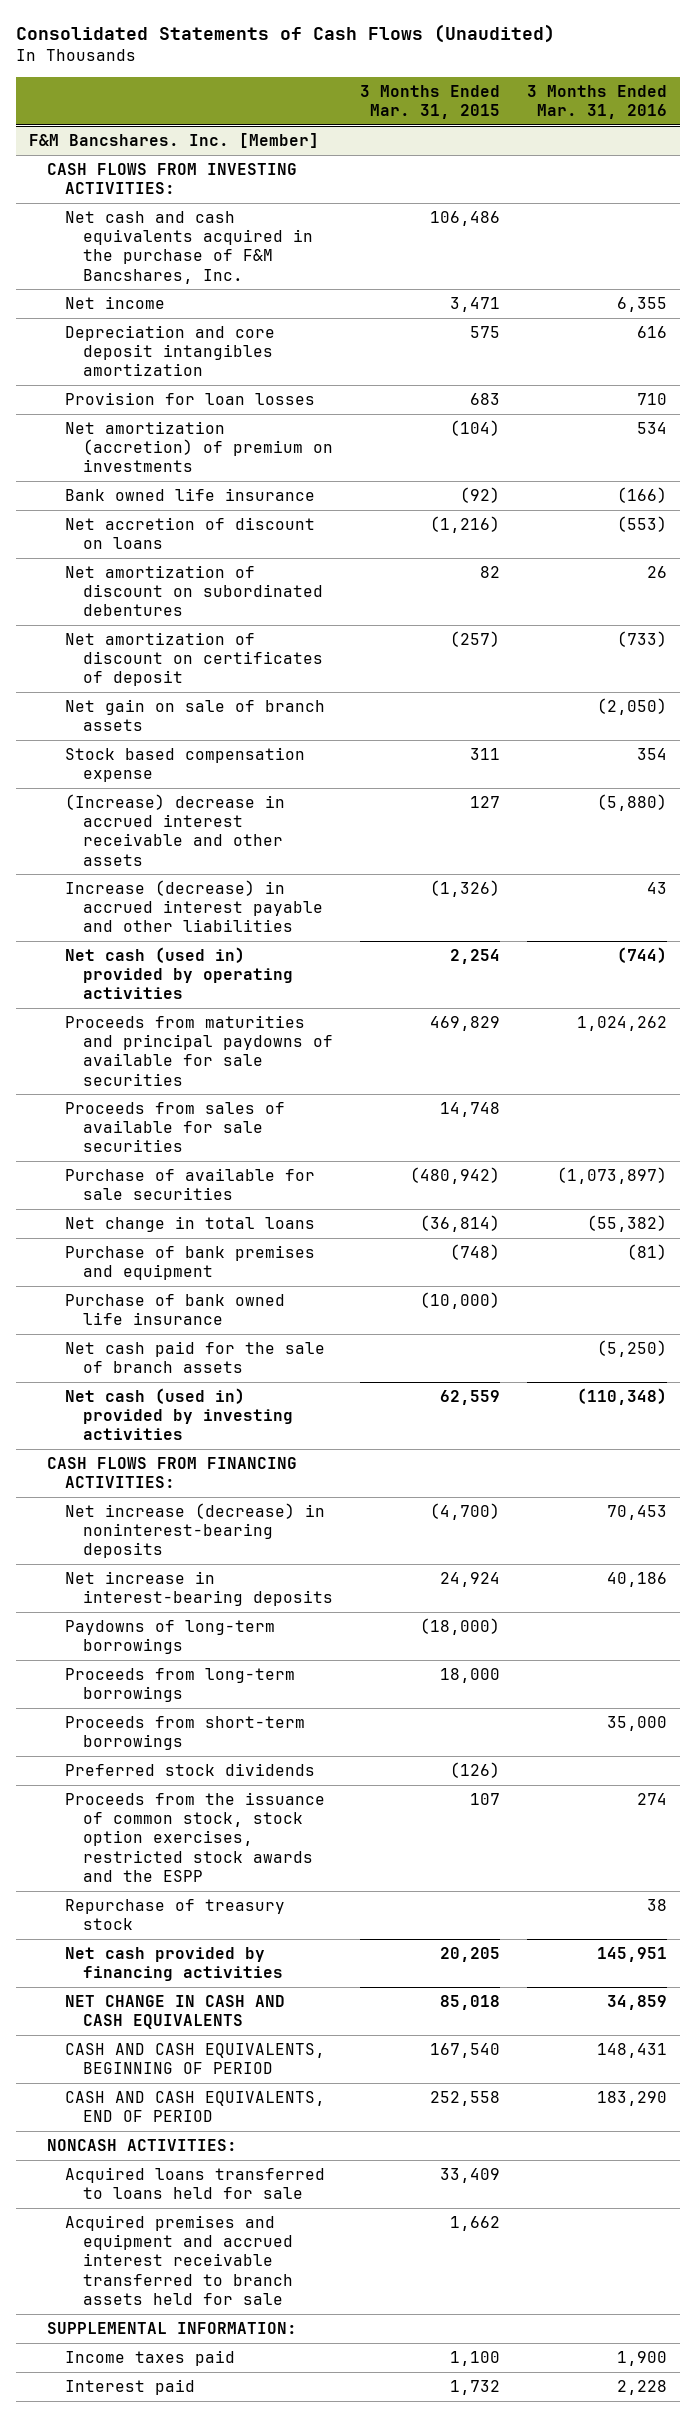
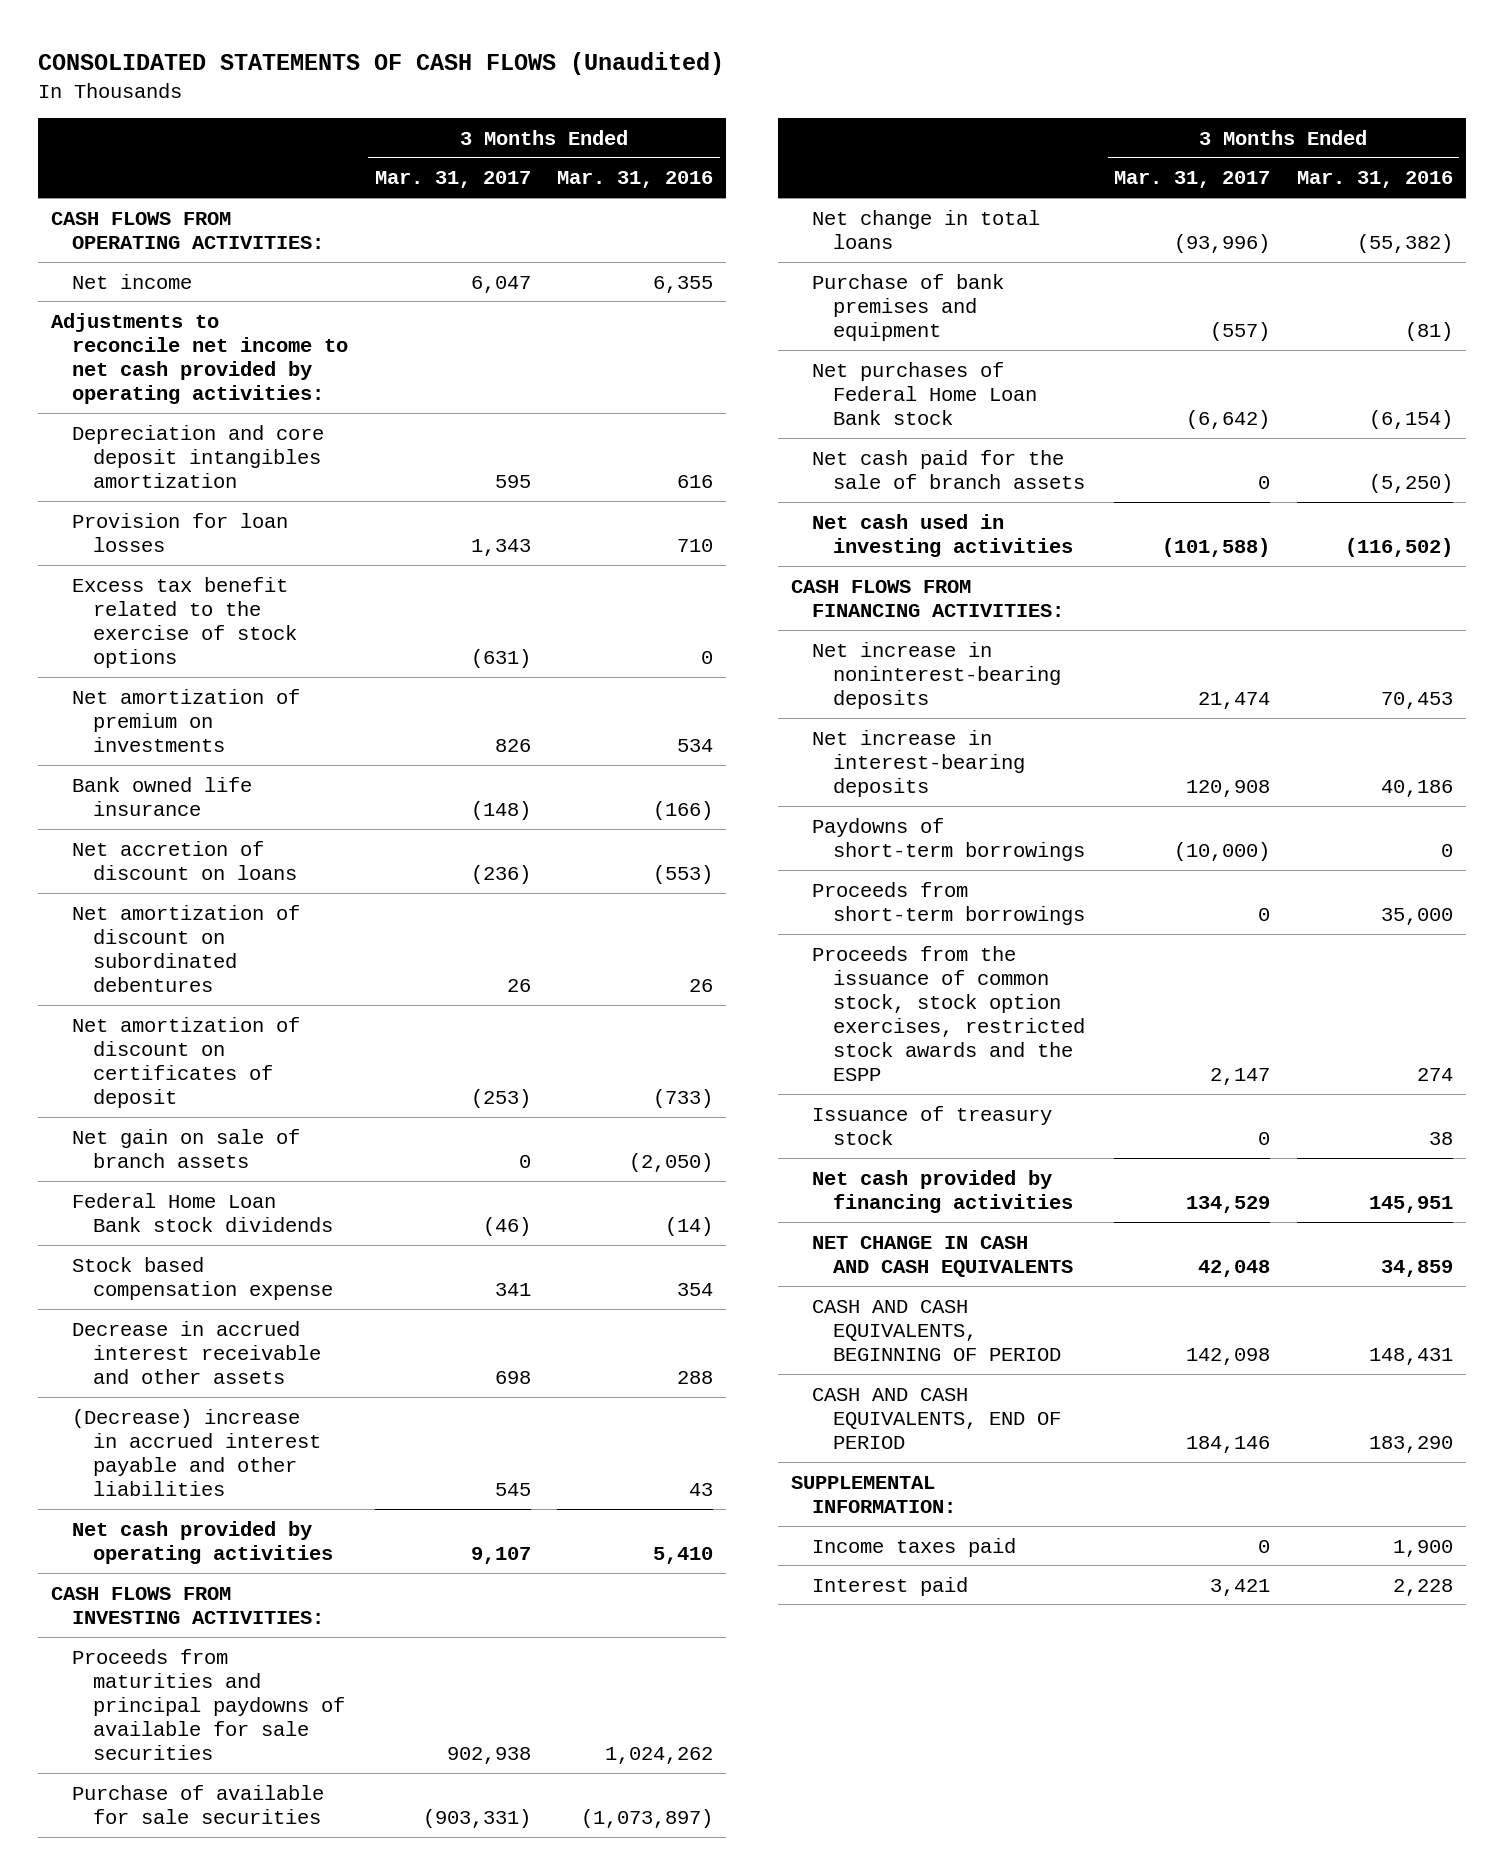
- Consolidated Statements of Cash Flows (Unaudited)
+ CONSOLIDATED STATEMENTS OF CASH FLOWS (Unaudited)
- | 3 Months Ended Mar. 31, 2015 | 3 Months Ended Mar. 31, 2016
+ | 3 Months Ended Mar. 31, 2017 | 3 Months Ended Mar. 31, 2016
- F&M Bancshares. Inc. [Member]
- CASH FLOWS FROM INVESTING ACTIVITIES:
- Net cash and cash equivalents acquired in the purchase of F&M Bancshares, Inc. | 106,486 |
+ CASH FLOWS FROM OPERATING ACTIVITIES:
+ Adjustments to reconcile net income to net cash provided by operating activities:
- Net amortization (accretion) of premium on investments | (104) | 534
+ Excess tax benefit related to the exercise of stock options | (631) | 0
+ Net amortization of premium on investments | 826 | 534
+ Federal Home Loan Bank stock dividends | (46) | (14)
- (Increase) decrease in accrued interest receivable and other assets | 127 | (5,880)
- Increase (decrease) in accrued interest payable and other liabilities | (1,326) | 43
- Net cash (used in) provided by operating activities | 2,254 | (744)
+ Decrease in accrued interest receivable and other assets | 698 | 288
+ (Decrease) increase in accrued interest payable and other liabilities | 545 | 43
+ Net cash provided by operating activities | 9,107 | 5,410
+ CASH FLOWS FROM INVESTING ACTIVITIES:
- Proceeds from sales of available for sale securities | 14,748 |
- Purchase of bank owned life insurance | (10,000) |
+ Net purchases of Federal Home Loan Bank stock | (6,642) | (6,154)
- Net cash (used in) provided by investing activities | 62,559 | (110,348)
+ Net cash used in investing activities | (101,588) | (116,502)
- Net increase (decrease) in noninterest-bearing deposits | (4,700) | 70,453
+ Net increase in noninterest-bearing deposits | 21,474 | 70,453
- Paydowns of long-term borrowings | (18,000) |
- Proceeds from long-term borrowings | 18,000 |
+ Paydowns of short-term borrowings | (10,000) | 0
- Preferred stock dividends | (126) |
- Repurchase of treasury stock | | 38
+ Issuance of treasury stock | 0 | 38
- NONCASH ACTIVITIES:
- Acquired loans transferred to loans held for sale | 33,409 |
- Acquired premises and equipment and accrued interest receivable transferred to branch assets held for sale | 1,662 |

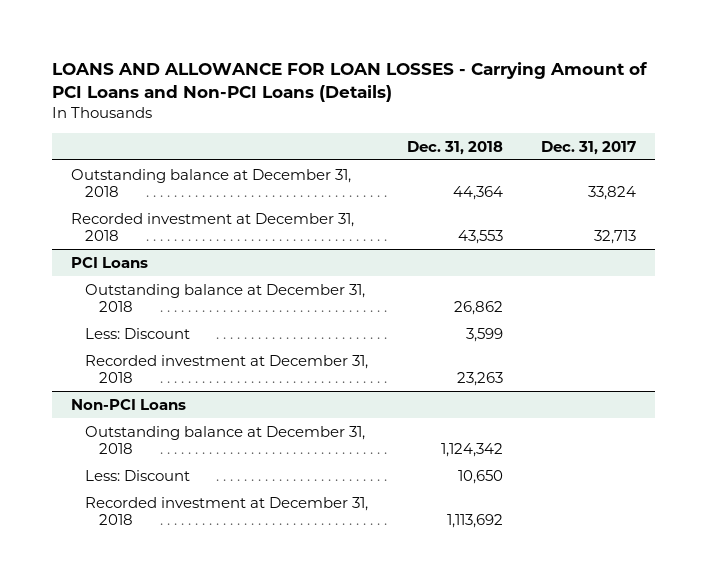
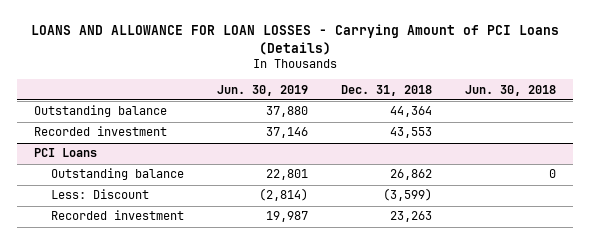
- LOANS AND ALLOWANCE FOR LOAN LOSSES - Carrying Amount of PCI Loans and Non-PCI Loans (Details)
+ LOANS AND ALLOWANCE FOR LOAN LOSSES - Carrying Amount of PCI Loans (Details)
- | Dec. 31, 2018 | Dec. 31, 2017
+ | Jun. 30, 2019 | Dec. 31, 2018 | Jun. 30, 2018
- Outstanding balance at December 31, 2018 | 44,364 | 33,824
- Recorded investment at December 31, 2018 | 43,553 | 32,713
+ Outstanding balance | 37,880 | 44,364 |
+ Recorded investment | 37,146 | 43,553 |
@ PCI Loans
- Outstanding balance at December 31, 2018 | 26,862 |
- Less: Discount | 3,599 |
- Recorded investment at December 31, 2018 | 23,263 |
- Non-PCI Loans
- Outstanding balance at December 31, 2018 | 1,124,342 |
- Less: Discount | 10,650 |
- Recorded investment at December 31, 2018 | 1,113,692 |
@ PCI Loans
+ Outstanding balance | 22,801 | 26,862 | 0
+ Less: Discount | (2,814) | (3,599) |
+ Recorded investment | 19,987 | 23,263 |

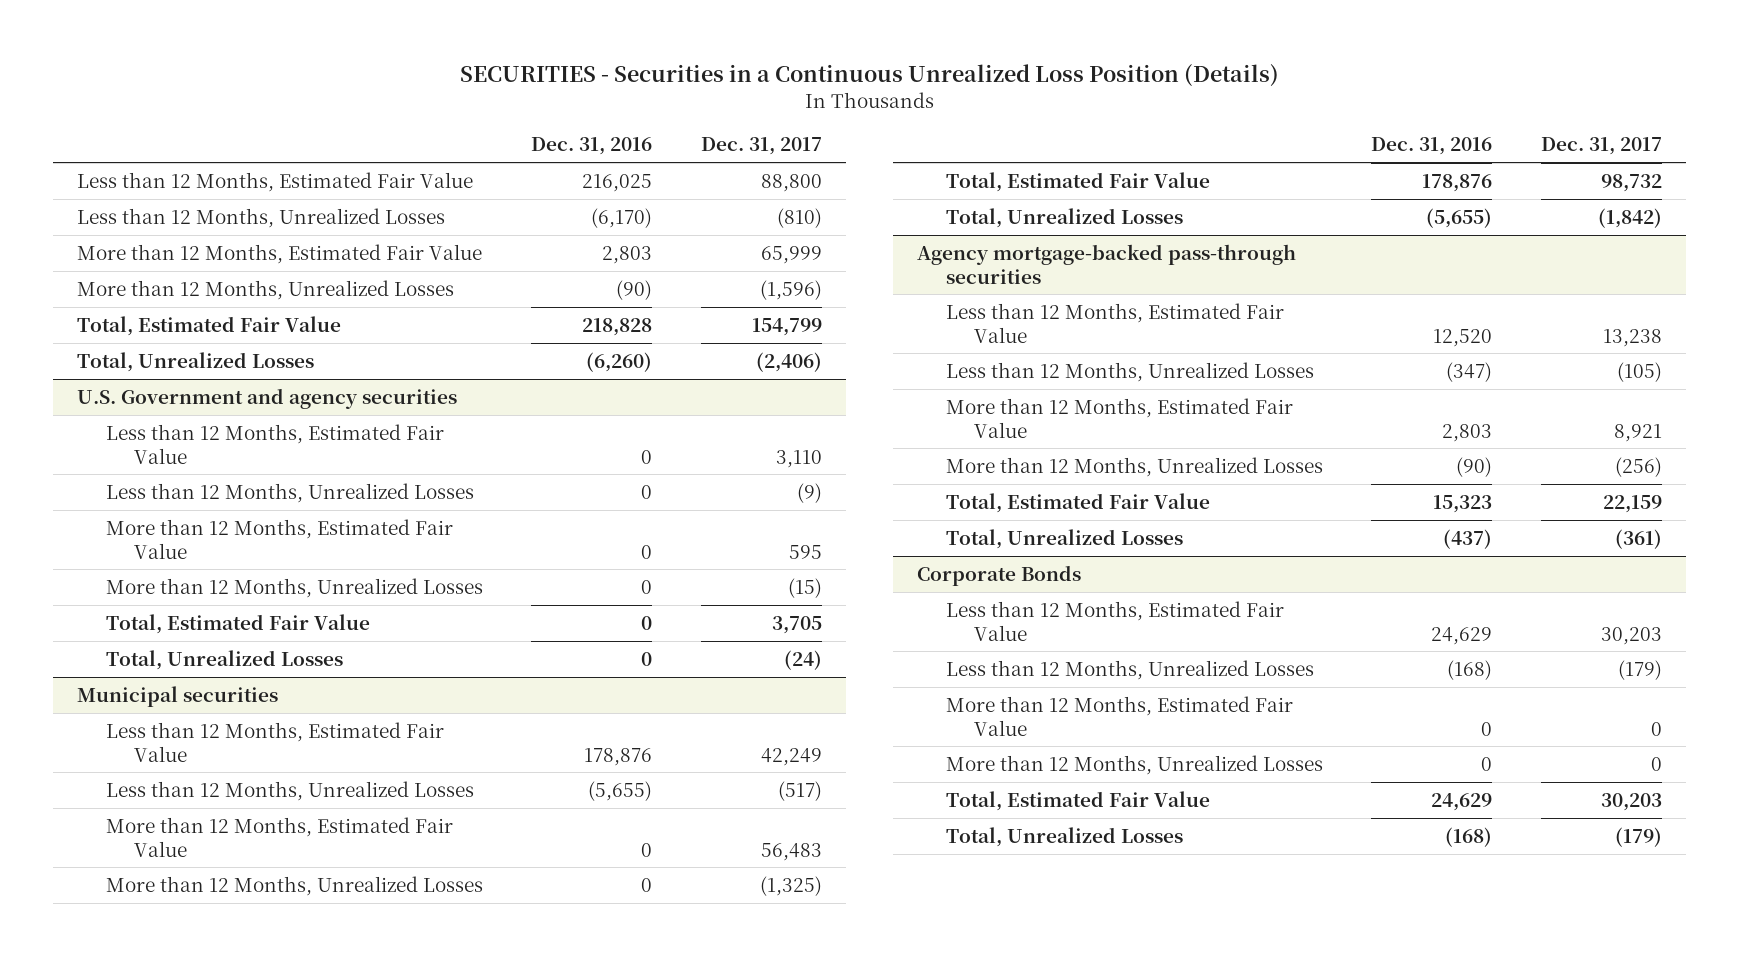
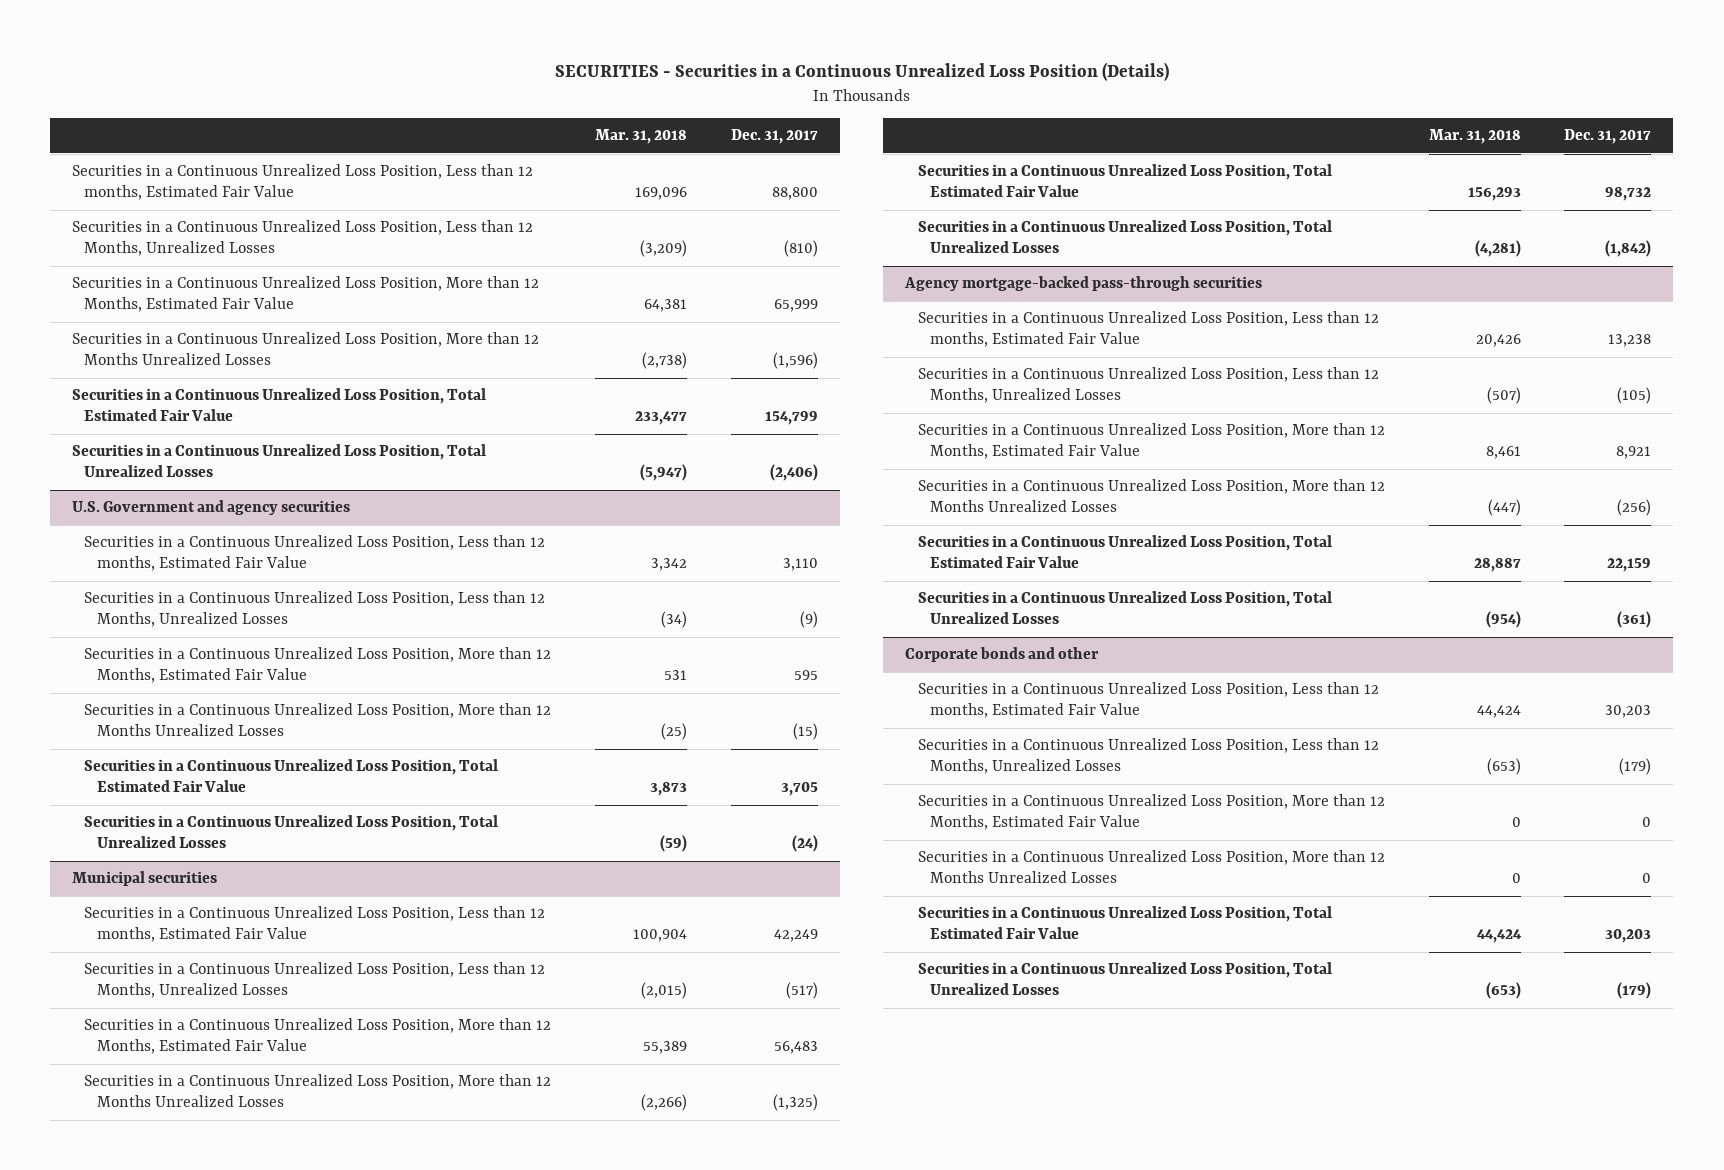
- | Dec. 31, 2016 | Dec. 31, 2017
+ | Mar. 31, 2018 | Dec. 31, 2017
- Less than 12 Months, Estimated Fair Value | 216,025 | 88,800
- Less than 12 Months, Unrealized Losses | (6,170) | (810)
- More than 12 Months, Estimated Fair Value | 2,803 | 65,999
- More than 12 Months, Unrealized Losses | (90) | (1,596)
- Total, Estimated Fair Value | 218,828 | 154,799
- Total, Unrealized Losses | (6,260) | (2,406)
+ Securities in a Continuous Unrealized Loss Position, Less than 12 months, Estimated Fair Value | 169,096 | 88,800
+ Securities in a Continuous Unrealized Loss Position, Less than 12 Months, Unrealized Losses | (3,209) | (810)
+ Securities in a Continuous Unrealized Loss Position, More than 12 Months, Estimated Fair Value | 64,381 | 65,999
+ Securities in a Continuous Unrealized Loss Position, More than 12 Months Unrealized Losses | (2,738) | (1,596)
+ Securities in a Continuous Unrealized Loss Position, Total Estimated Fair Value | 233,477 | 154,799
+ Securities in a Continuous Unrealized Loss Position, Total Unrealized Losses | (5,947) | (2,406)
@ U.S. Government and agency securities
- Less than 12 Months, Estimated Fair Value | 0 | 3,110
- Less than 12 Months, Unrealized Losses | 0 | (9)
- More than 12 Months, Estimated Fair Value | 0 | 595
- More than 12 Months, Unrealized Losses | 0 | (15)
- Total, Estimated Fair Value | 0 | 3,705
- Total, Unrealized Losses | 0 | (24)
+ Securities in a Continuous Unrealized Loss Position, Less than 12 months, Estimated Fair Value | 3,342 | 3,110
+ Securities in a Continuous Unrealized Loss Position, Less than 12 Months, Unrealized Losses | (34) | (9)
+ Securities in a Continuous Unrealized Loss Position, More than 12 Months, Estimated Fair Value | 531 | 595
+ Securities in a Continuous Unrealized Loss Position, More than 12 Months Unrealized Losses | (25) | (15)
+ Securities in a Continuous Unrealized Loss Position, Total Estimated Fair Value | 3,873 | 3,705
+ Securities in a Continuous Unrealized Loss Position, Total Unrealized Losses | (59) | (24)
@ Municipal securities
- Less than 12 Months, Estimated Fair Value | 178,876 | 42,249
- Less than 12 Months, Unrealized Losses | (5,655) | (517)
- More than 12 Months, Estimated Fair Value | 0 | 56,483
- More than 12 Months, Unrealized Losses | 0 | (1,325)
- Total, Estimated Fair Value | 178,876 | 98,732
- Total, Unrealized Losses | (5,655) | (1,842)
+ Securities in a Continuous Unrealized Loss Position, Less than 12 months, Estimated Fair Value | 100,904 | 42,249
+ Securities in a Continuous Unrealized Loss Position, Less than 12 Months, Unrealized Losses | (2,015) | (517)
+ Securities in a Continuous Unrealized Loss Position, More than 12 Months, Estimated Fair Value | 55,389 | 56,483
+ Securities in a Continuous Unrealized Loss Position, More than 12 Months Unrealized Losses | (2,266) | (1,325)
+ Securities in a Continuous Unrealized Loss Position, Total Estimated Fair Value | 156,293 | 98,732
+ Securities in a Continuous Unrealized Loss Position, Total Unrealized Losses | (4,281) | (1,842)
@ Agency mortgage-backed pass-through securities
- Less than 12 Months, Estimated Fair Value | 12,520 | 13,238
- Less than 12 Months, Unrealized Losses | (347) | (105)
- More than 12 Months, Estimated Fair Value | 2,803 | 8,921
- More than 12 Months, Unrealized Losses | (90) | (256)
- Total, Estimated Fair Value | 15,323 | 22,159
- Total, Unrealized Losses | (437) | (361)
- Corporate Bonds
- Less than 12 Months, Estimated Fair Value | 24,629 | 30,203
- Less than 12 Months, Unrealized Losses | (168) | (179)
- More than 12 Months, Estimated Fair Value | 0 | 0
- More than 12 Months, Unrealized Losses | 0 | 0
- Total, Estimated Fair Value | 24,629 | 30,203
- Total, Unrealized Losses | (168) | (179)
@ Agency mortgage-backed pass-through securities
+ Securities in a Continuous Unrealized Loss Position, Less than 12 months, Estimated Fair Value | 20,426 | 13,238
+ Securities in a Continuous Unrealized Loss Position, Less than 12 Months, Unrealized Losses | (507) | (105)
+ Securities in a Continuous Unrealized Loss Position, More than 12 Months, Estimated Fair Value | 8,461 | 8,921
+ Securities in a Continuous Unrealized Loss Position, More than 12 Months Unrealized Losses | (447) | (256)
+ Securities in a Continuous Unrealized Loss Position, Total Estimated Fair Value | 28,887 | 22,159
+ Securities in a Continuous Unrealized Loss Position, Total Unrealized Losses | (954) | (361)
+ Corporate bonds and other
+ Securities in a Continuous Unrealized Loss Position, Less than 12 months, Estimated Fair Value | 44,424 | 30,203
+ Securities in a Continuous Unrealized Loss Position, Less than 12 Months, Unrealized Losses | (653) | (179)
+ Securities in a Continuous Unrealized Loss Position, More than 12 Months, Estimated Fair Value | 0 | 0
+ Securities in a Continuous Unrealized Loss Position, More than 12 Months Unrealized Losses | 0 | 0
+ Securities in a Continuous Unrealized Loss Position, Total Estimated Fair Value | 44,424 | 30,203
+ Securities in a Continuous Unrealized Loss Position, Total Unrealized Losses | (653) | (179)

